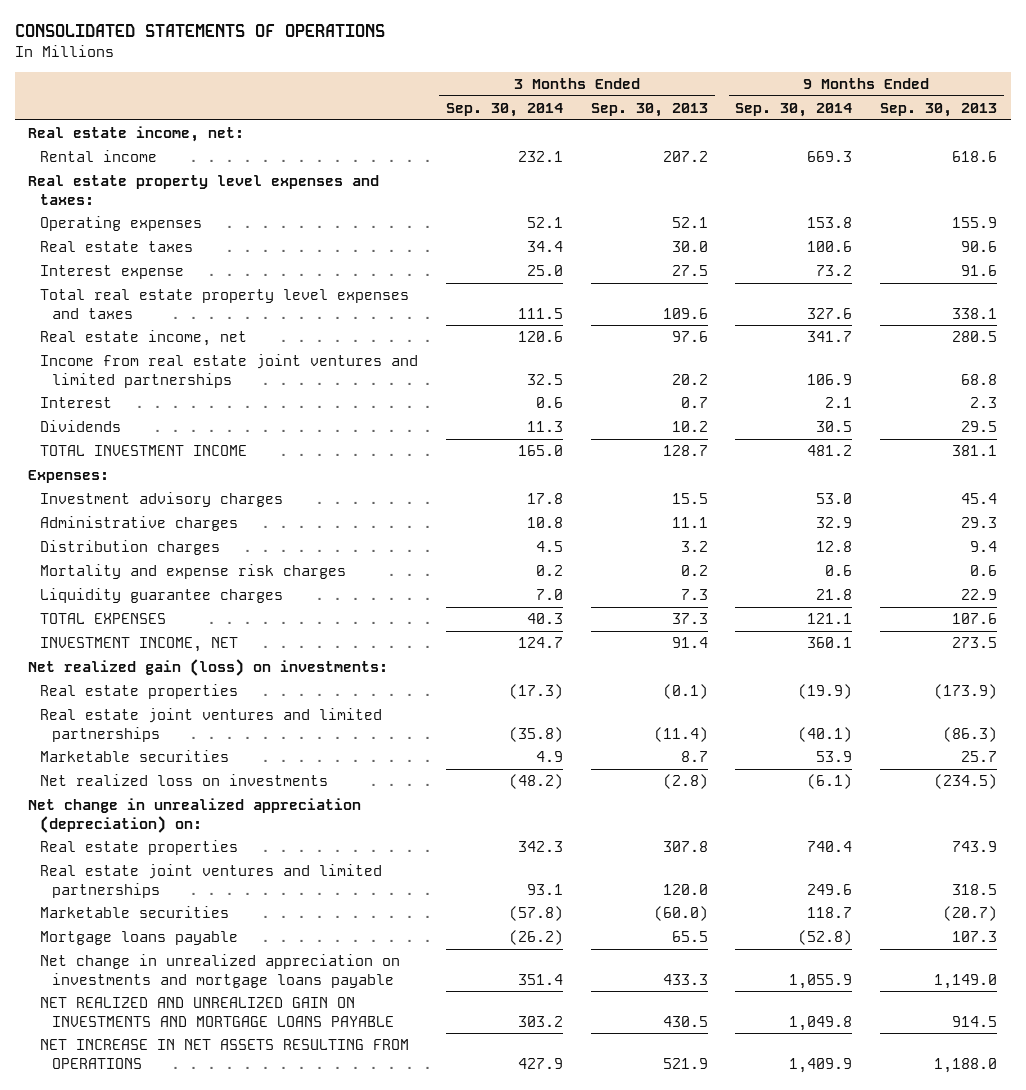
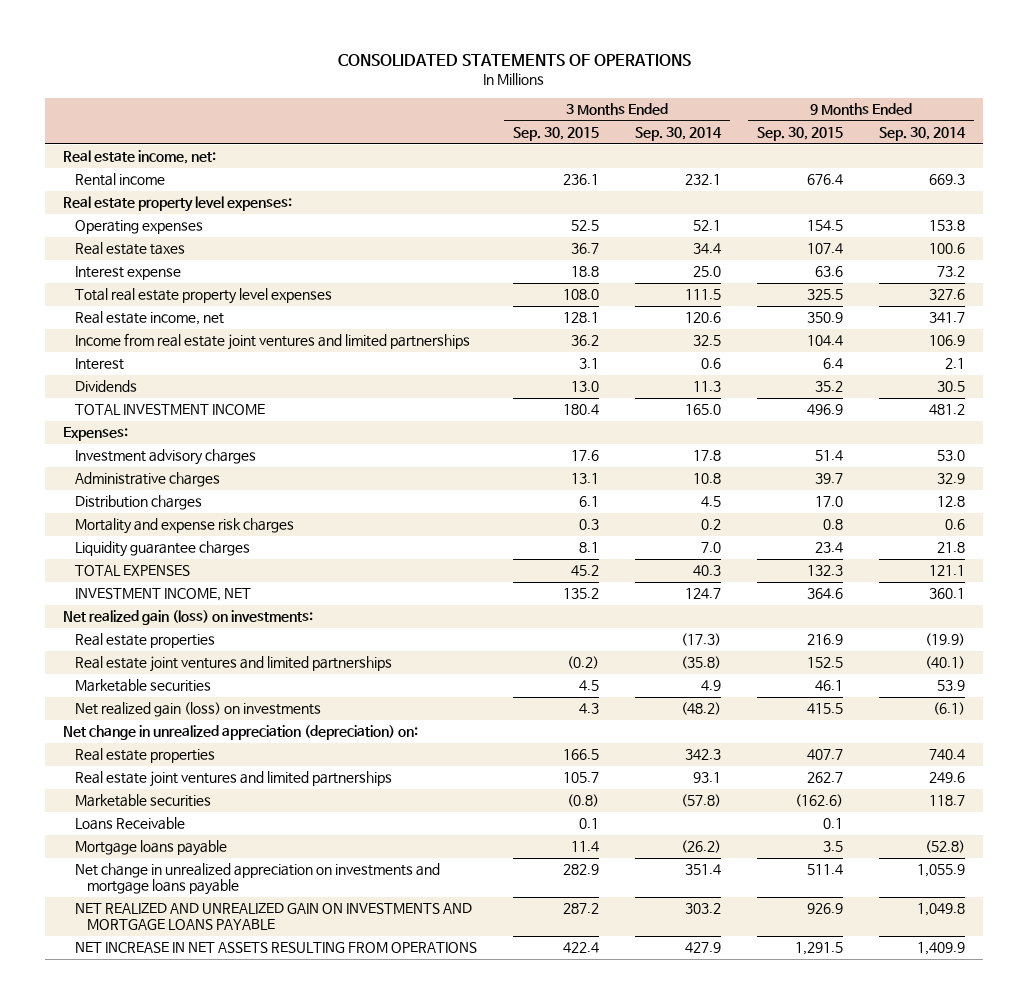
- | 3 Months Ended Sep. 30, 2014 | 3 Months Ended Sep. 30, 2013 | 9 Months Ended Sep. 30, 2014 | 9 Months Ended Sep. 30, 2013
+ | 3 Months Ended Sep. 30, 2015 | 3 Months Ended Sep. 30, 2014 | 9 Months Ended Sep. 30, 2015 | 9 Months Ended Sep. 30, 2014
- Real estate property level expenses and taxes:
+ Real estate property level expenses:
- Total real estate property level expenses and taxes | 111.5 | 109.6 | 327.6 | 338.1
+ Total real estate property level expenses | 108.0 | 111.5 | 325.5 | 327.6
- Net realized loss on investments | (48.2) | (2.8) | (6.1) | (234.5)
+ Net realized gain (loss) on investments | 4.3 | (48.2) | 415.5 | (6.1)
+ Loans Receivable | 0.1 | | 0.1 |

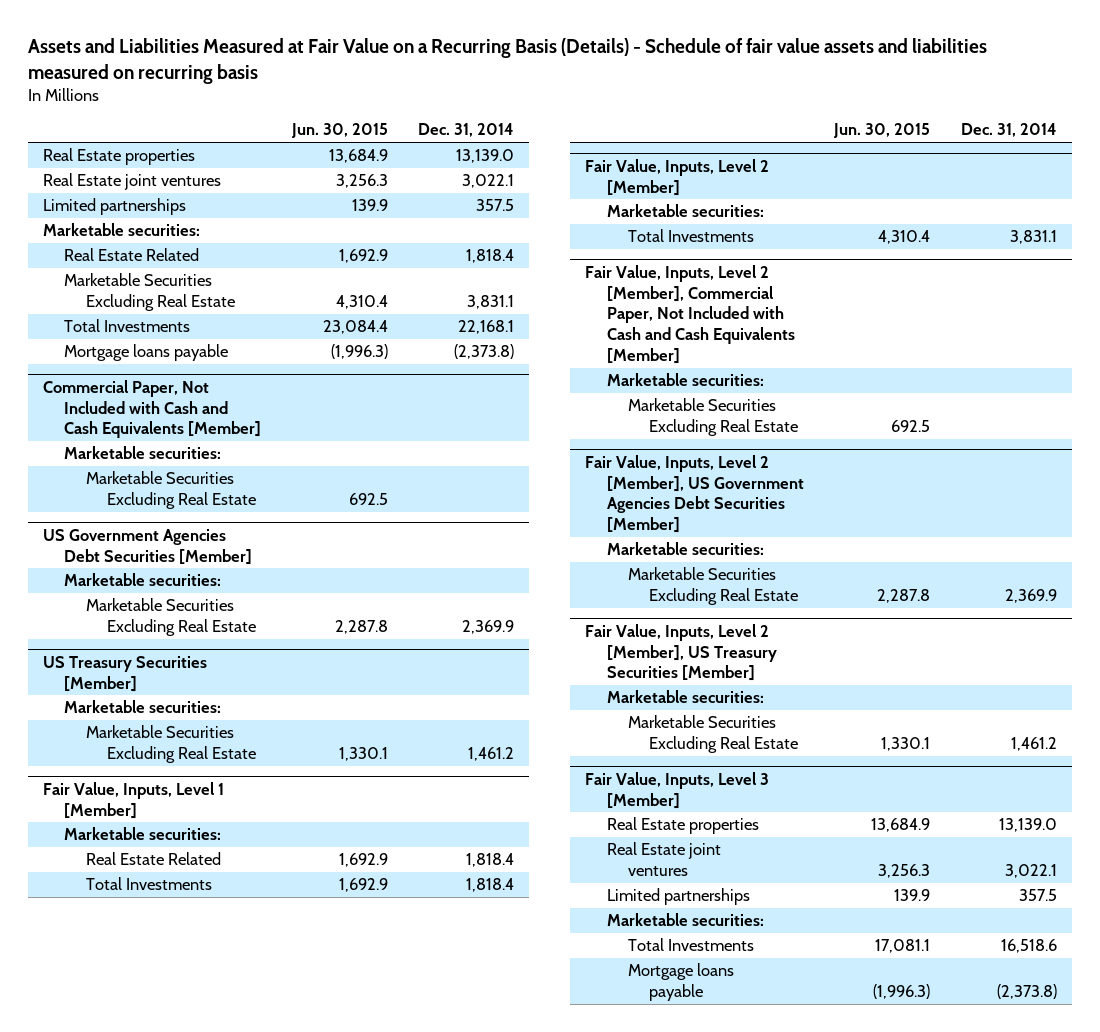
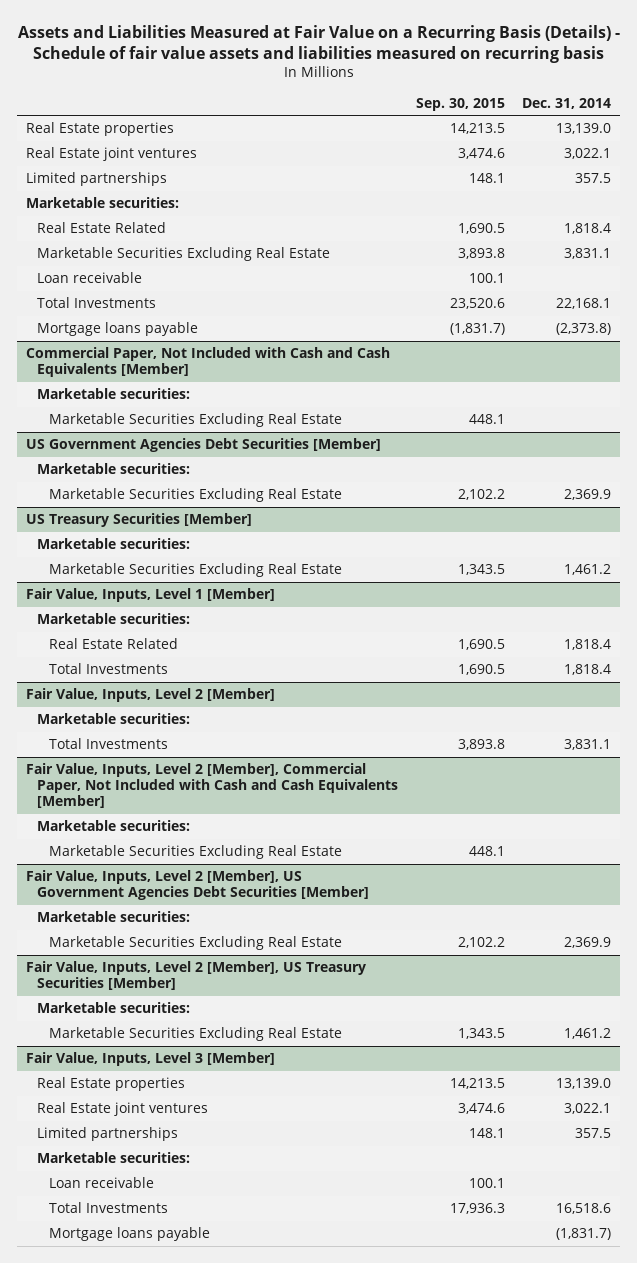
- | Jun. 30, 2015 | Dec. 31, 2014
+ | Sep. 30, 2015 | Dec. 31, 2014
+ Loan receivable | 100.1 |
@ Fair Value, Inputs, Level 3 [Member]
+ Loan receivable | 100.1 |
- Mortgage loans payable | (1,996.3) | (2,373.8)
+ Mortgage loans payable | | (1,831.7)

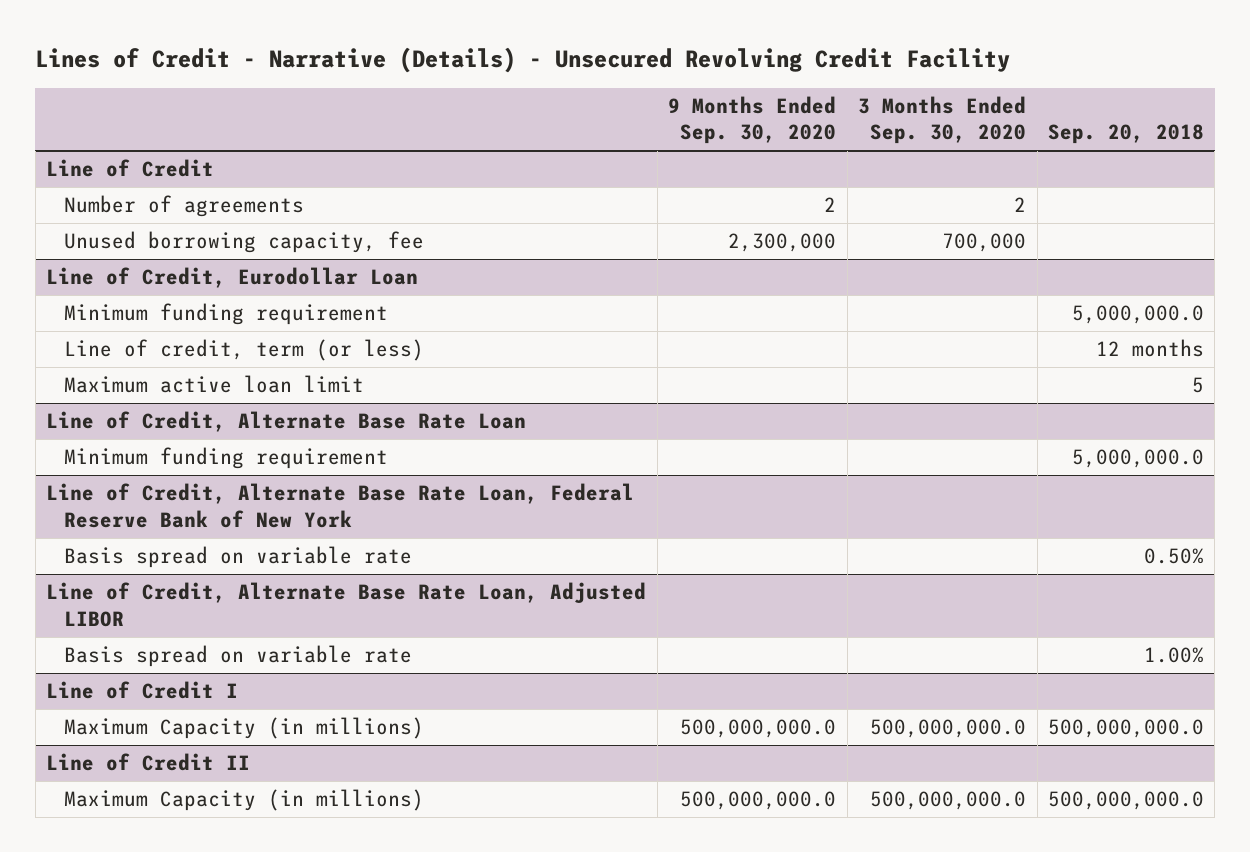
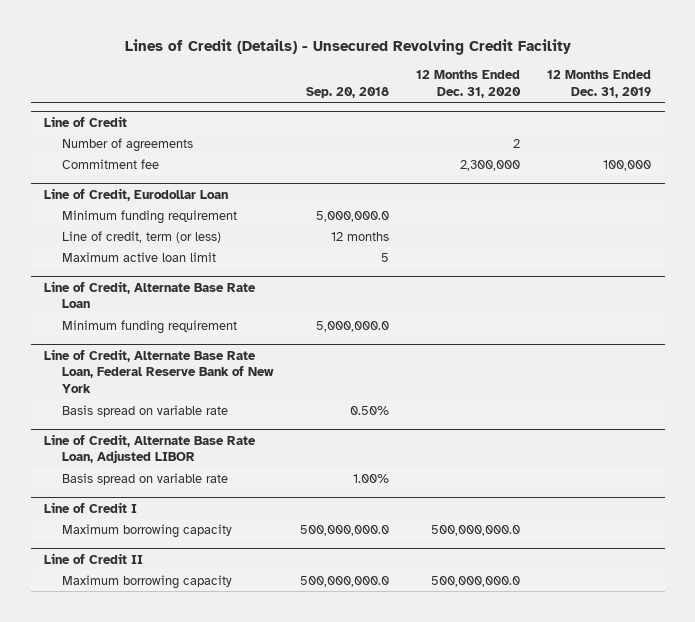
- Lines of Credit - Narrative (Details) - Unsecured Revolving Credit Facility
+ Lines of Credit (Details) - Unsecured Revolving Credit Facility
- | 9 Months Ended Sep. 30, 2020 | 3 Months Ended Sep. 30, 2020 | Sep. 20, 2018
+ | Sep. 20, 2018 | 12 Months Ended Dec. 31, 2020 | 12 Months Ended Dec. 31, 2019
@ Line of Credit
- Unused borrowing capacity, fee | 2,300,000 | 700,000 |
+ Commitment fee | | 2,300,000 | 100,000
@ Line of Credit I
- Maximum Capacity (in millions) | 500,000,000.0 | 500,000,000.0 | 500,000,000.0
+ Maximum borrowing capacity | 500,000,000.0 | 500,000,000.0 |
@ Line of Credit II
- Maximum Capacity (in millions) | 500,000,000.0 | 500,000,000.0 | 500,000,000.0
+ Maximum borrowing capacity | 500,000,000.0 | 500,000,000.0 |

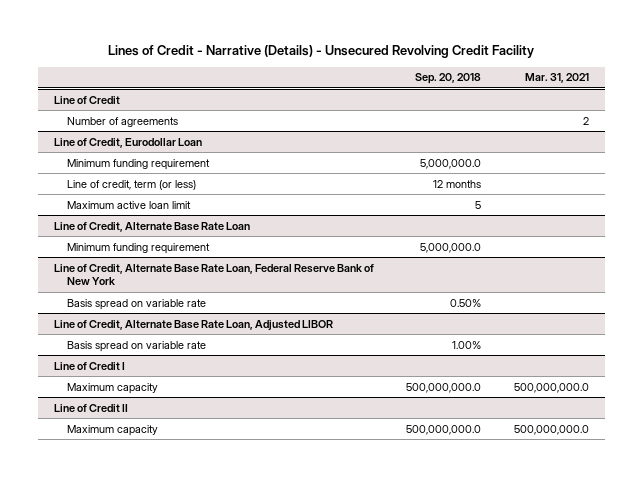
- Lines of Credit (Details) - Unsecured Revolving Credit Facility
+ Lines of Credit - Narrative (Details) - Unsecured Revolving Credit Facility
- | Sep. 20, 2018 | 12 Months Ended Dec. 31, 2020 | 12 Months Ended Dec. 31, 2019
+ | Sep. 20, 2018 | Mar. 31, 2021
@ Line of Credit
- Commitment fee | | 2,300,000 | 100,000
@ Line of Credit I
- Maximum borrowing capacity | 500,000,000.0 | 500,000,000.0 |
+ Maximum capacity | 500,000,000.0 | 500,000,000.0
@ Line of Credit II
- Maximum borrowing capacity | 500,000,000.0 | 500,000,000.0 |
+ Maximum capacity | 500,000,000.0 | 500,000,000.0

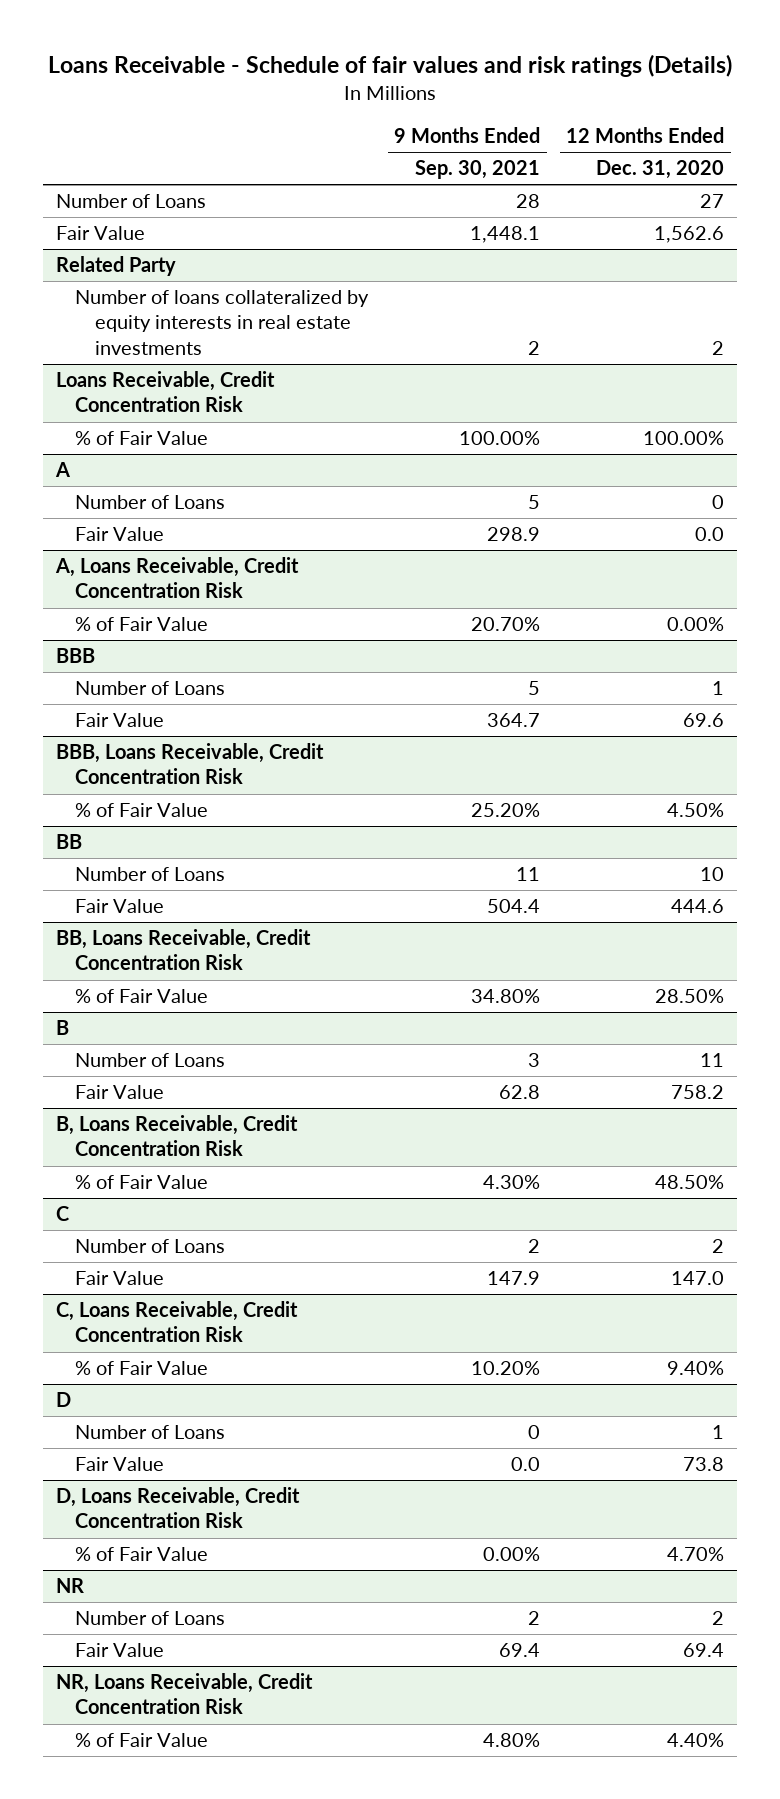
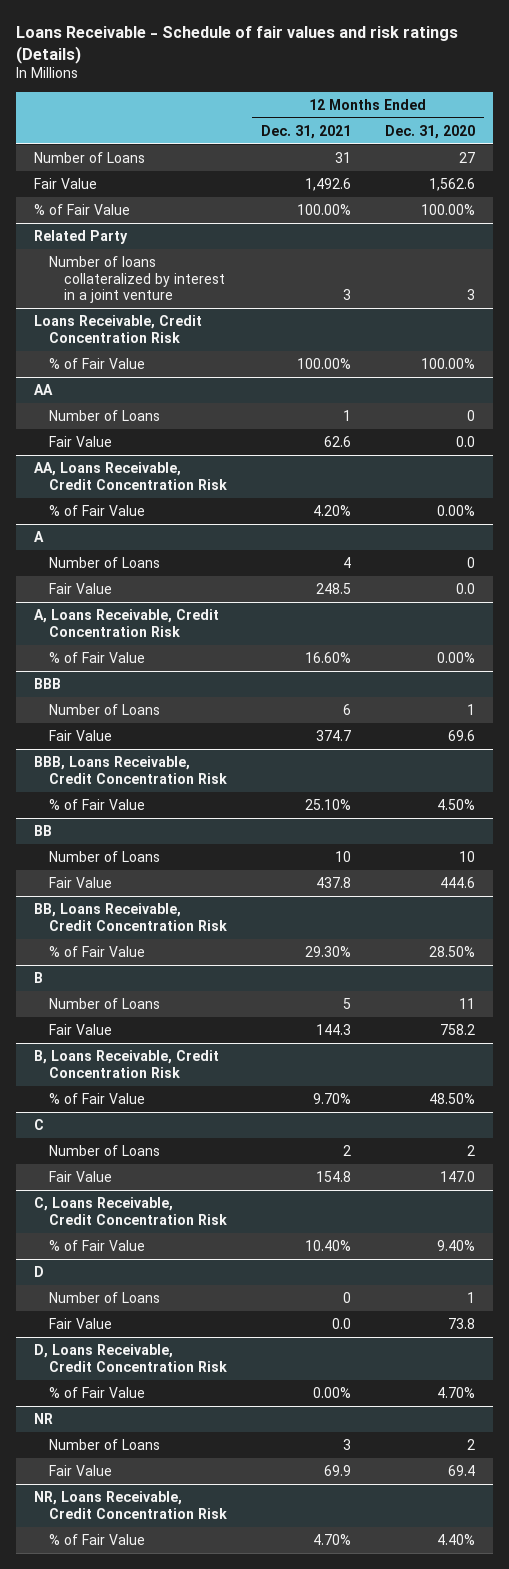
- | 9 Months Ended Sep. 30, 2021 | 12 Months Ended Dec. 31, 2020
+ | 12 Months Ended Dec. 31, 2021 | 12 Months Ended Dec. 31, 2020
+ % of Fair Value | 100.00% | 100.00%
@ Related Party
- Number of loans collateralized by equity interests in real estate investments | 2 | 2
+ Number of loans collateralized by interest in a joint venture | 3 | 3
+ AA
+ Number of Loans | 1 | 0
+ Fair Value | 62.6 | 0.0
+ AA, Loans Receivable, Credit Concentration Risk
+ % of Fair Value | 4.20% | 0.00%

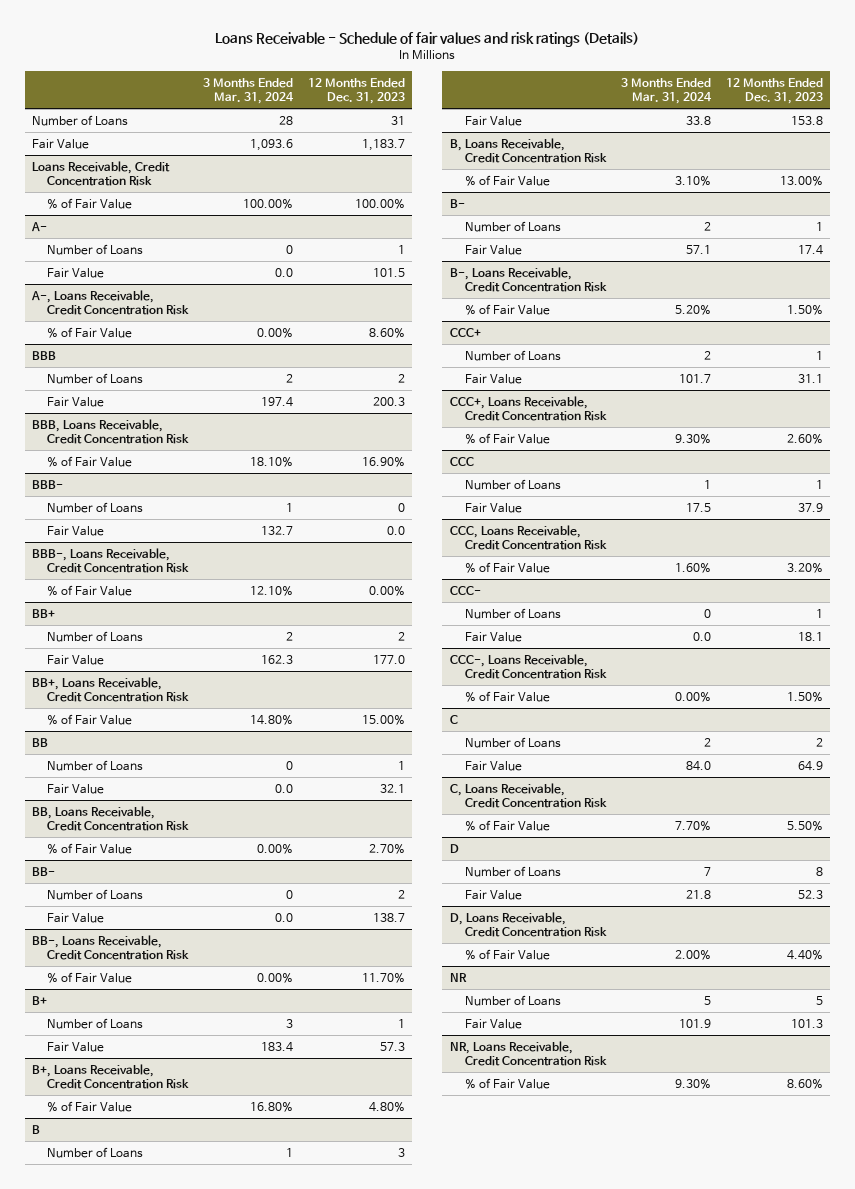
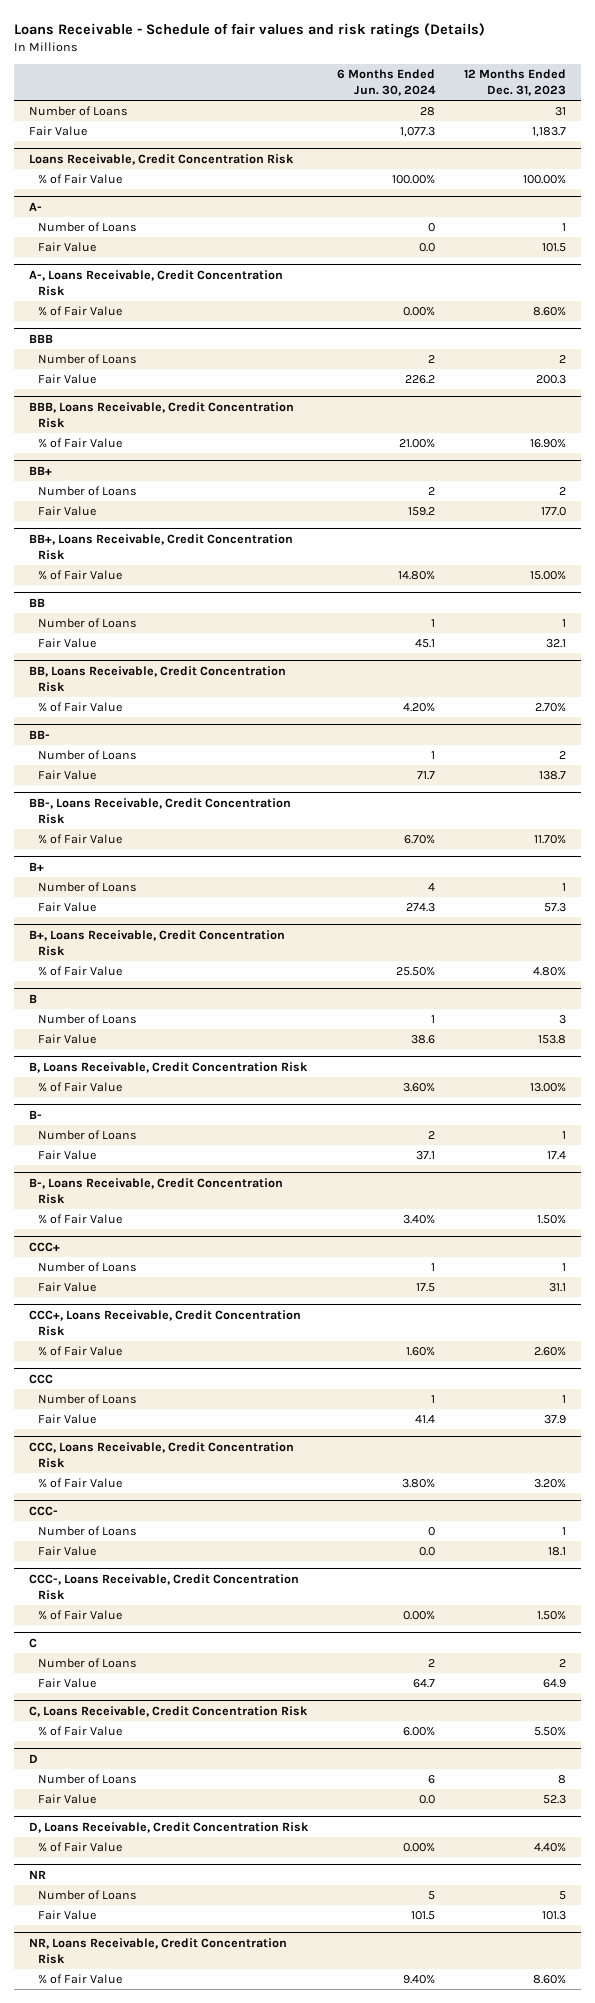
- | 3 Months Ended Mar. 31, 2024 | 12 Months Ended Dec. 31, 2023
+ | 6 Months Ended Jun. 30, 2024 | 12 Months Ended Dec. 31, 2023
- BBB-
- Number of Loans | 1 | 0
- Fair Value | 132.7 | 0.0
- BBB-, Loans Receivable, Credit Concentration Risk
- % of Fair Value | 12.10% | 0.00%

